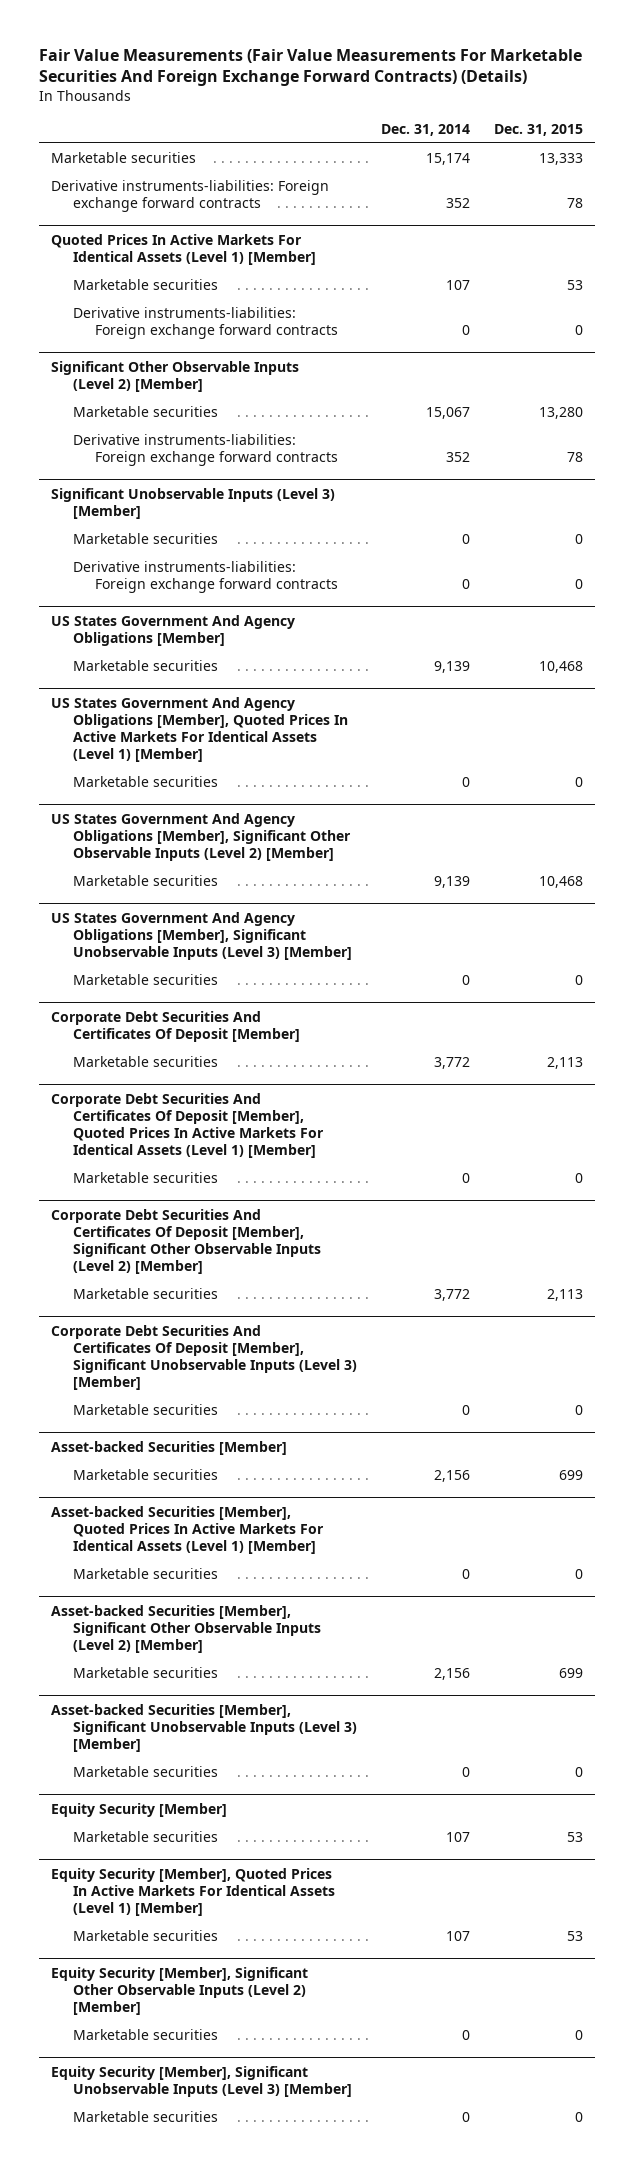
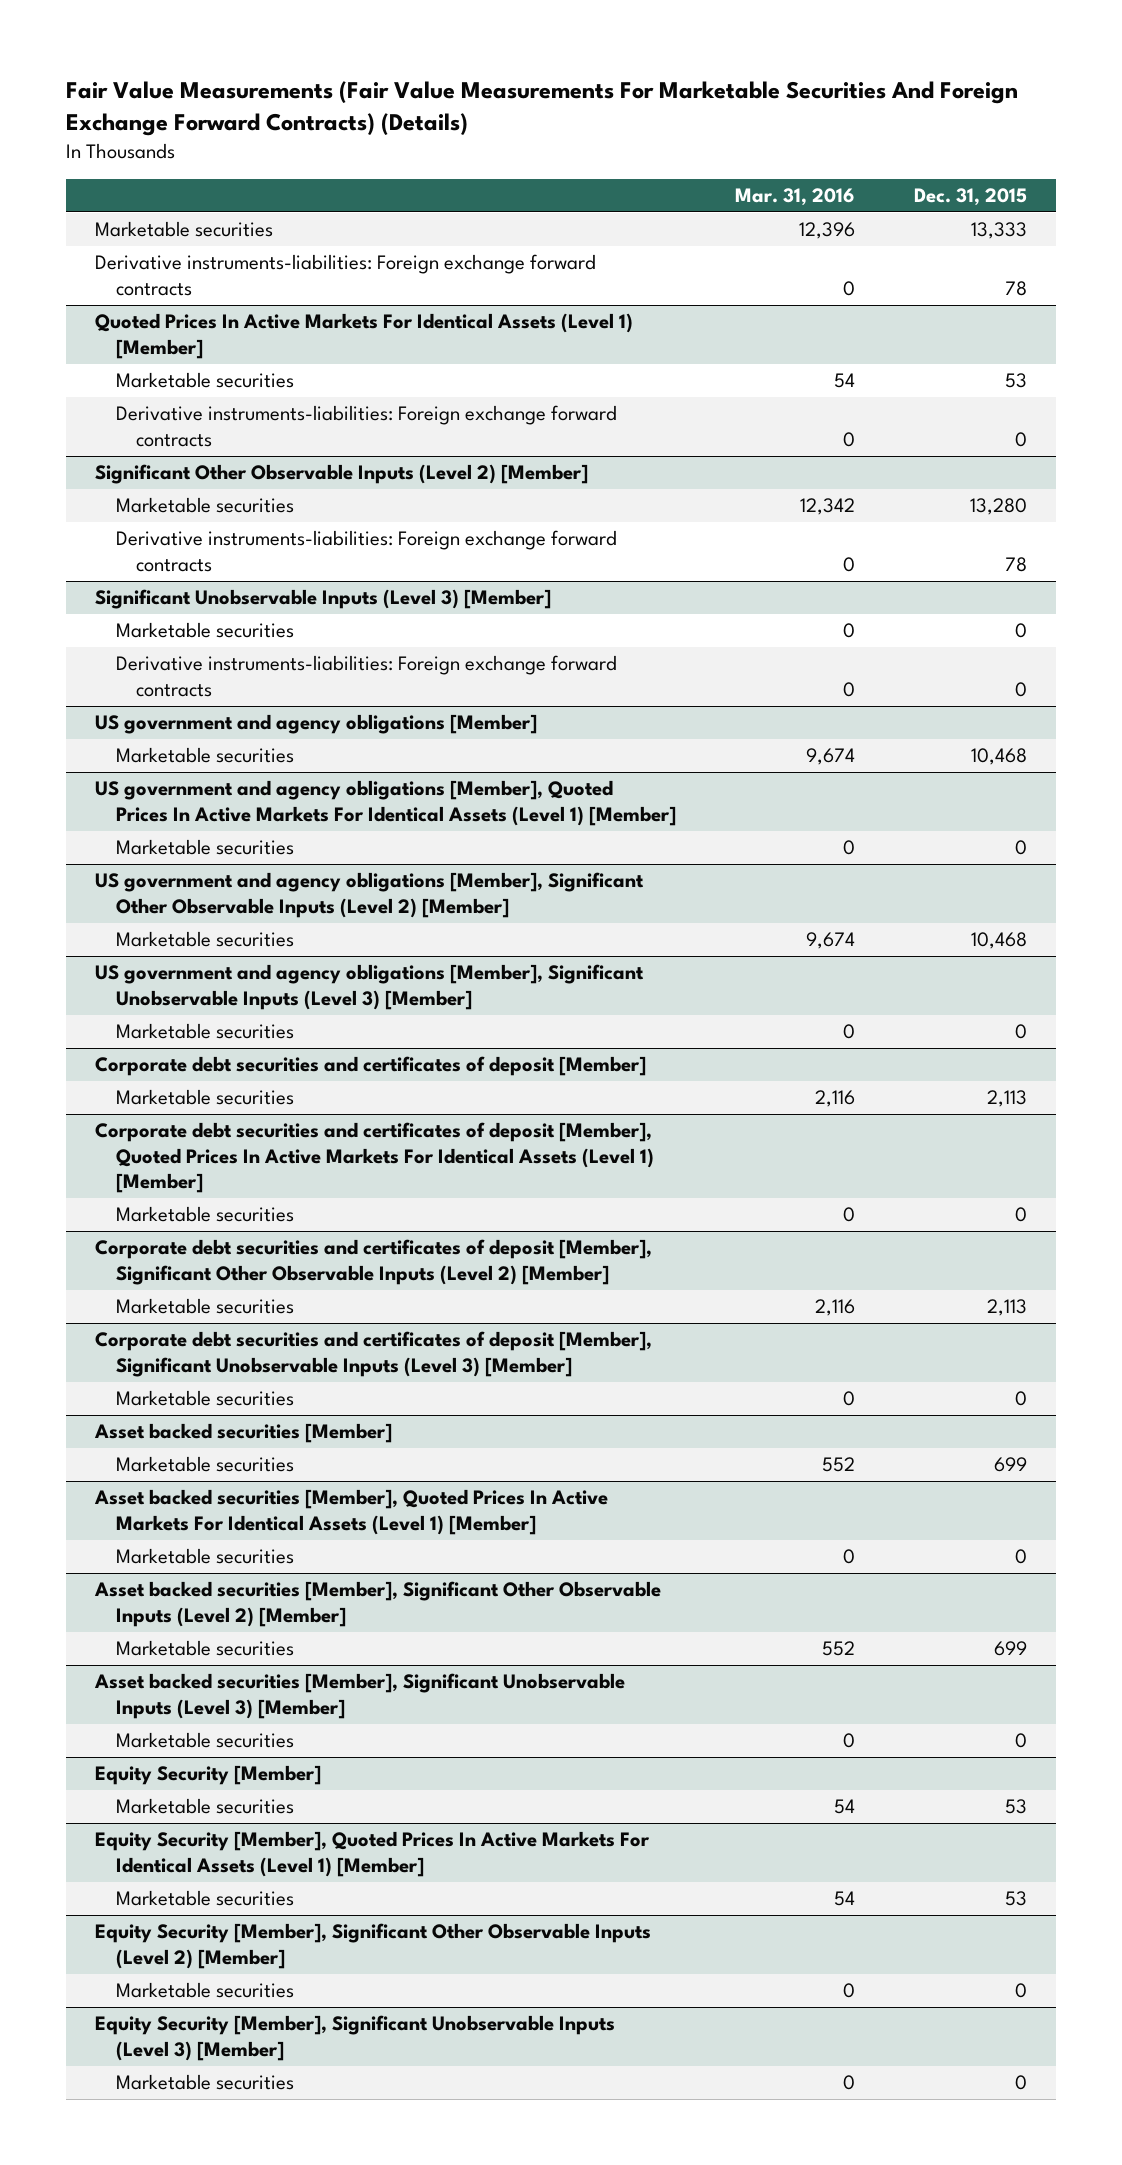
- | Dec. 31, 2014 | Dec. 31, 2015
+ | Mar. 31, 2016 | Dec. 31, 2015
- US States Government And Agency Obligations [Member]
+ US government and agency obligations [Member]
- US States Government And Agency Obligations [Member], Quoted Prices In Active Markets For Identical Assets (Level 1) [Member]
+ US government and agency obligations [Member], Quoted Prices In Active Markets For Identical Assets (Level 1) [Member]
- US States Government And Agency Obligations [Member], Significant Other Observable Inputs (Level 2) [Member]
+ US government and agency obligations [Member], Significant Other Observable Inputs (Level 2) [Member]
- US States Government And Agency Obligations [Member], Significant Unobservable Inputs (Level 3) [Member]
+ US government and agency obligations [Member], Significant Unobservable Inputs (Level 3) [Member]
- Corporate Debt Securities And Certificates Of Deposit [Member]
+ Corporate debt securities and certificates of deposit [Member]
- Corporate Debt Securities And Certificates Of Deposit [Member], Quoted Prices In Active Markets For Identical Assets (Level 1) [Member]
+ Corporate debt securities and certificates of deposit [Member], Quoted Prices In Active Markets For Identical Assets (Level 1) [Member]
- Corporate Debt Securities And Certificates Of Deposit [Member], Significant Other Observable Inputs (Level 2) [Member]
+ Corporate debt securities and certificates of deposit [Member], Significant Other Observable Inputs (Level 2) [Member]
- Corporate Debt Securities And Certificates Of Deposit [Member], Significant Unobservable Inputs (Level 3) [Member]
+ Corporate debt securities and certificates of deposit [Member], Significant Unobservable Inputs (Level 3) [Member]
- Asset-backed Securities [Member]
+ Asset backed securities [Member]
- Asset-backed Securities [Member], Quoted Prices In Active Markets For Identical Assets (Level 1) [Member]
+ Asset backed securities [Member], Quoted Prices In Active Markets For Identical Assets (Level 1) [Member]
- Asset-backed Securities [Member], Significant Other Observable Inputs (Level 2) [Member]
+ Asset backed securities [Member], Significant Other Observable Inputs (Level 2) [Member]
- Asset-backed Securities [Member], Significant Unobservable Inputs (Level 3) [Member]
+ Asset backed securities [Member], Significant Unobservable Inputs (Level 3) [Member]

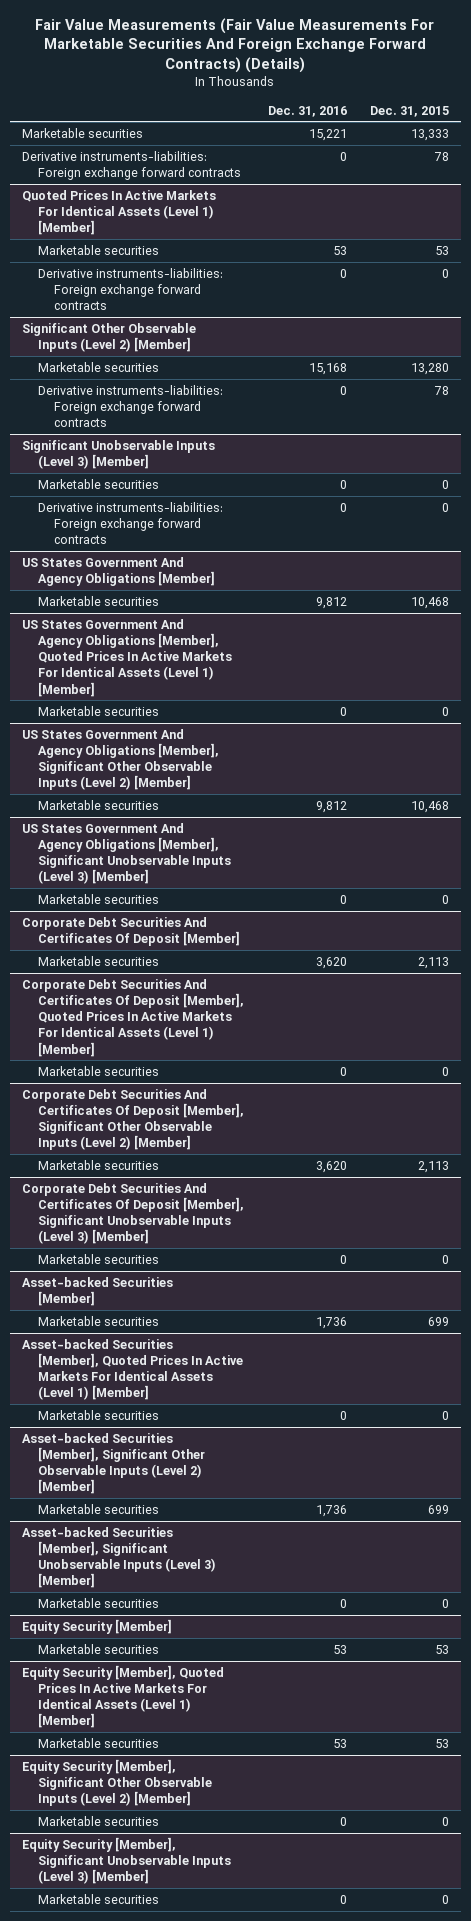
- | Mar. 31, 2016 | Dec. 31, 2015
+ | Dec. 31, 2016 | Dec. 31, 2015
- US government and agency obligations [Member]
+ US States Government And Agency Obligations [Member]
- US government and agency obligations [Member], Quoted Prices In Active Markets For Identical Assets (Level 1) [Member]
+ US States Government And Agency Obligations [Member], Quoted Prices In Active Markets For Identical Assets (Level 1) [Member]
- US government and agency obligations [Member], Significant Other Observable Inputs (Level 2) [Member]
+ US States Government And Agency Obligations [Member], Significant Other Observable Inputs (Level 2) [Member]
- US government and agency obligations [Member], Significant Unobservable Inputs (Level 3) [Member]
+ US States Government And Agency Obligations [Member], Significant Unobservable Inputs (Level 3) [Member]
- Corporate debt securities and certificates of deposit [Member]
+ Corporate Debt Securities And Certificates Of Deposit [Member]
- Corporate debt securities and certificates of deposit [Member], Quoted Prices In Active Markets For Identical Assets (Level 1) [Member]
+ Corporate Debt Securities And Certificates Of Deposit [Member], Quoted Prices In Active Markets For Identical Assets (Level 1) [Member]
- Corporate debt securities and certificates of deposit [Member], Significant Other Observable Inputs (Level 2) [Member]
+ Corporate Debt Securities And Certificates Of Deposit [Member], Significant Other Observable Inputs (Level 2) [Member]
- Corporate debt securities and certificates of deposit [Member], Significant Unobservable Inputs (Level 3) [Member]
+ Corporate Debt Securities And Certificates Of Deposit [Member], Significant Unobservable Inputs (Level 3) [Member]
- Asset backed securities [Member]
+ Asset-backed Securities [Member]
- Asset backed securities [Member], Quoted Prices In Active Markets For Identical Assets (Level 1) [Member]
+ Asset-backed Securities [Member], Quoted Prices In Active Markets For Identical Assets (Level 1) [Member]
- Asset backed securities [Member], Significant Other Observable Inputs (Level 2) [Member]
+ Asset-backed Securities [Member], Significant Other Observable Inputs (Level 2) [Member]
- Asset backed securities [Member], Significant Unobservable Inputs (Level 3) [Member]
+ Asset-backed Securities [Member], Significant Unobservable Inputs (Level 3) [Member]

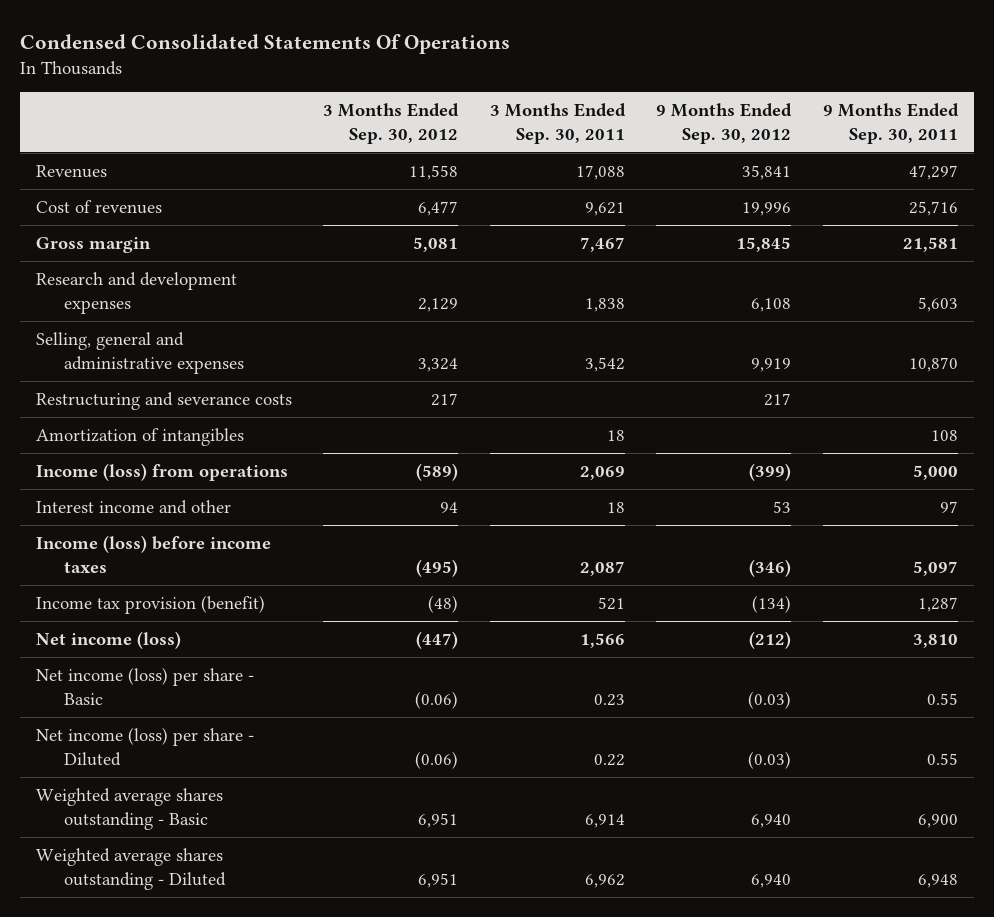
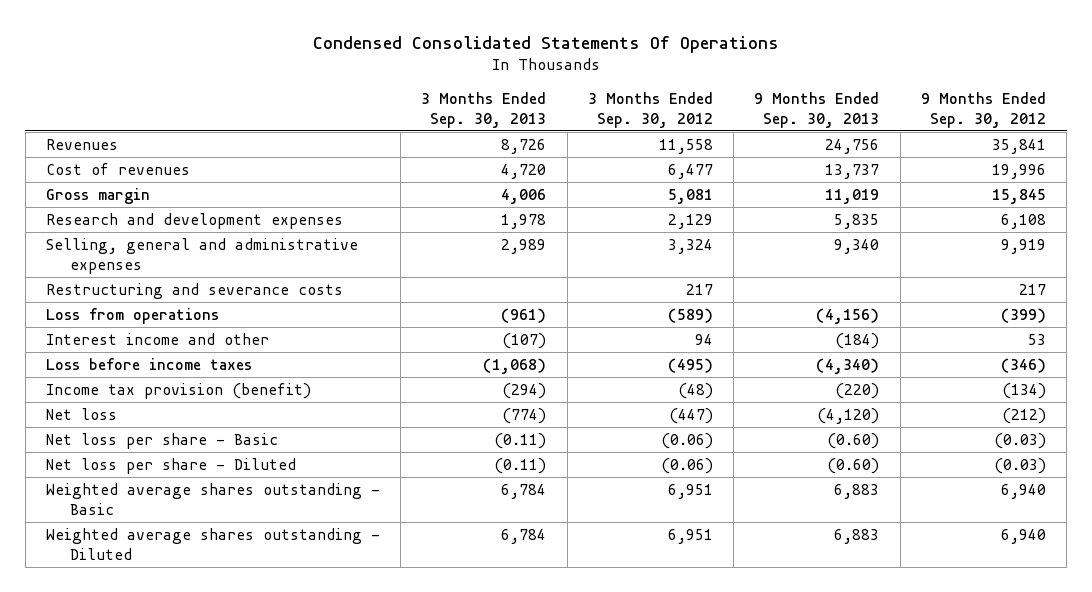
- | 3 Months Ended Sep. 30, 2012 | 3 Months Ended Sep. 30, 2011 | 9 Months Ended Sep. 30, 2012 | 9 Months Ended Sep. 30, 2011
+ | 3 Months Ended Sep. 30, 2013 | 3 Months Ended Sep. 30, 2012 | 9 Months Ended Sep. 30, 2013 | 9 Months Ended Sep. 30, 2012
- Amortization of intangibles | | 18 | | 108
- Income (loss) from operations | (589) | 2,069 | (399) | 5,000
+ Loss from operations | (961) | (589) | (4,156) | (399)
- Income (loss) before income taxes | (495) | 2,087 | (346) | 5,097
+ Loss before income taxes | (1,068) | (495) | (4,340) | (346)
- Net income (loss) | (447) | 1,566 | (212) | 3,810
- Net income (loss) per share - Basic | (0.06) | 0.23 | (0.03) | 0.55
- Net income (loss) per share - Diluted | (0.06) | 0.22 | (0.03) | 0.55
+ Net loss | (774) | (447) | (4,120) | (212)
+ Net loss per share - Basic | (0.11) | (0.06) | (0.60) | (0.03)
+ Net loss per share - Diluted | (0.11) | (0.06) | (0.60) | (0.03)

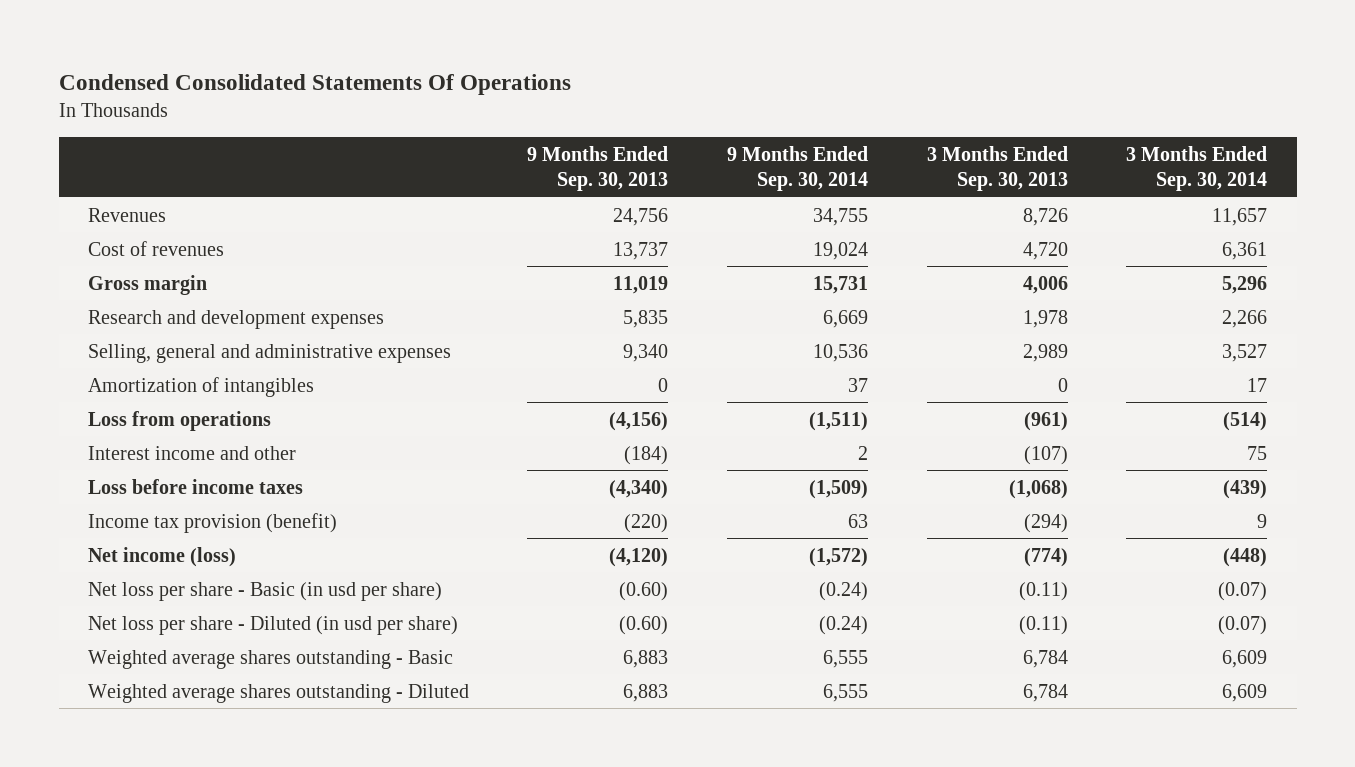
- | 3 Months Ended Sep. 30, 2013 | 3 Months Ended Sep. 30, 2012 | 9 Months Ended Sep. 30, 2013 | 9 Months Ended Sep. 30, 2012
+ | 9 Months Ended Sep. 30, 2013 | 9 Months Ended Sep. 30, 2014 | 3 Months Ended Sep. 30, 2013 | 3 Months Ended Sep. 30, 2014
- Restructuring and severance costs | | 217 | | 217
+ Amortization of intangibles | 0 | 37 | 0 | 17
- Net loss | (774) | (447) | (4,120) | (212)
- Net loss per share - Basic | (0.11) | (0.06) | (0.60) | (0.03)
- Net loss per share - Diluted | (0.11) | (0.06) | (0.60) | (0.03)
+ Net income (loss) | (4,120) | (1,572) | (774) | (448)
+ Net loss per share - Basic (in usd per share) | (0.60) | (0.24) | (0.11) | (0.07)
+ Net loss per share - Diluted (in usd per share) | (0.60) | (0.24) | (0.11) | (0.07)

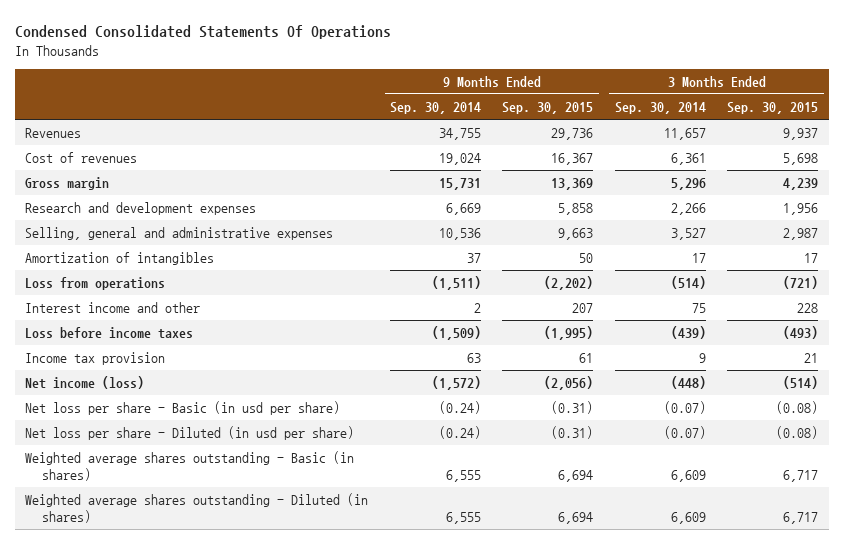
- | 9 Months Ended Sep. 30, 2013 | 9 Months Ended Sep. 30, 2014 | 3 Months Ended Sep. 30, 2013 | 3 Months Ended Sep. 30, 2014
+ | 9 Months Ended Sep. 30, 2014 | 9 Months Ended Sep. 30, 2015 | 3 Months Ended Sep. 30, 2014 | 3 Months Ended Sep. 30, 2015
- Income tax provision (benefit) | (220) | 63 | (294) | 9
+ Income tax provision | 63 | 61 | 9 | 21
- Weighted average shares outstanding - Basic | 6,883 | 6,555 | 6,784 | 6,609
- Weighted average shares outstanding - Diluted | 6,883 | 6,555 | 6,784 | 6,609
+ Weighted average shares outstanding - Basic (in shares) | 6,555 | 6,694 | 6,609 | 6,717
+ Weighted average shares outstanding - Diluted (in shares) | 6,555 | 6,694 | 6,609 | 6,717

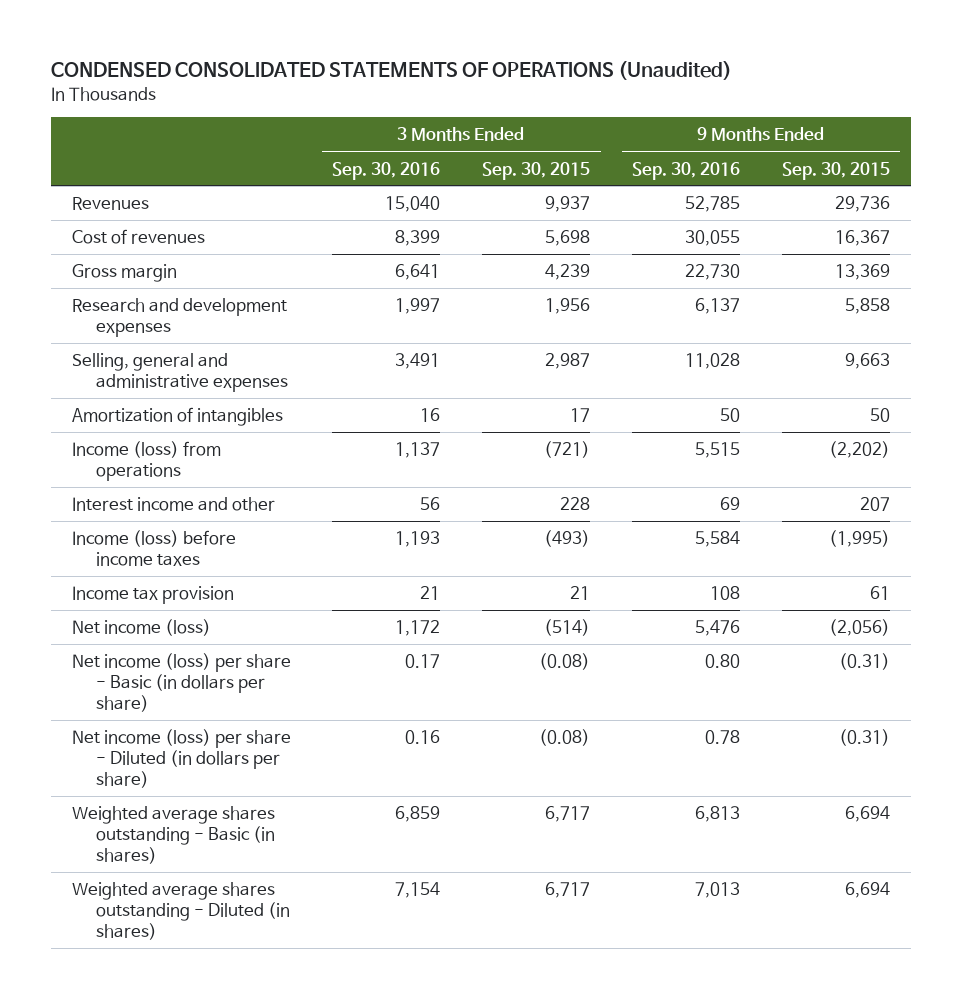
- Condensed Consolidated Statements Of Operations
+ CONDENSED CONSOLIDATED STATEMENTS OF OPERATIONS (Unaudited)
- | 9 Months Ended Sep. 30, 2014 | 9 Months Ended Sep. 30, 2015 | 3 Months Ended Sep. 30, 2014 | 3 Months Ended Sep. 30, 2015
+ | 3 Months Ended Sep. 30, 2016 | 3 Months Ended Sep. 30, 2015 | 9 Months Ended Sep. 30, 2016 | 9 Months Ended Sep. 30, 2015
- Loss from operations | (1,511) | (2,202) | (514) | (721)
+ Income (loss) from operations | 1,137 | (721) | 5,515 | (2,202)
- Loss before income taxes | (1,509) | (1,995) | (439) | (493)
+ Income (loss) before income taxes | 1,193 | (493) | 5,584 | (1,995)
- Net loss per share - Basic (in usd per share) | (0.24) | (0.31) | (0.07) | (0.08)
- Net loss per share - Diluted (in usd per share) | (0.24) | (0.31) | (0.07) | (0.08)
+ Net income (loss) per share - Basic (in dollars per share) | 0.17 | (0.08) | 0.80 | (0.31)
+ Net income (loss) per share - Diluted (in dollars per share) | 0.16 | (0.08) | 0.78 | (0.31)

